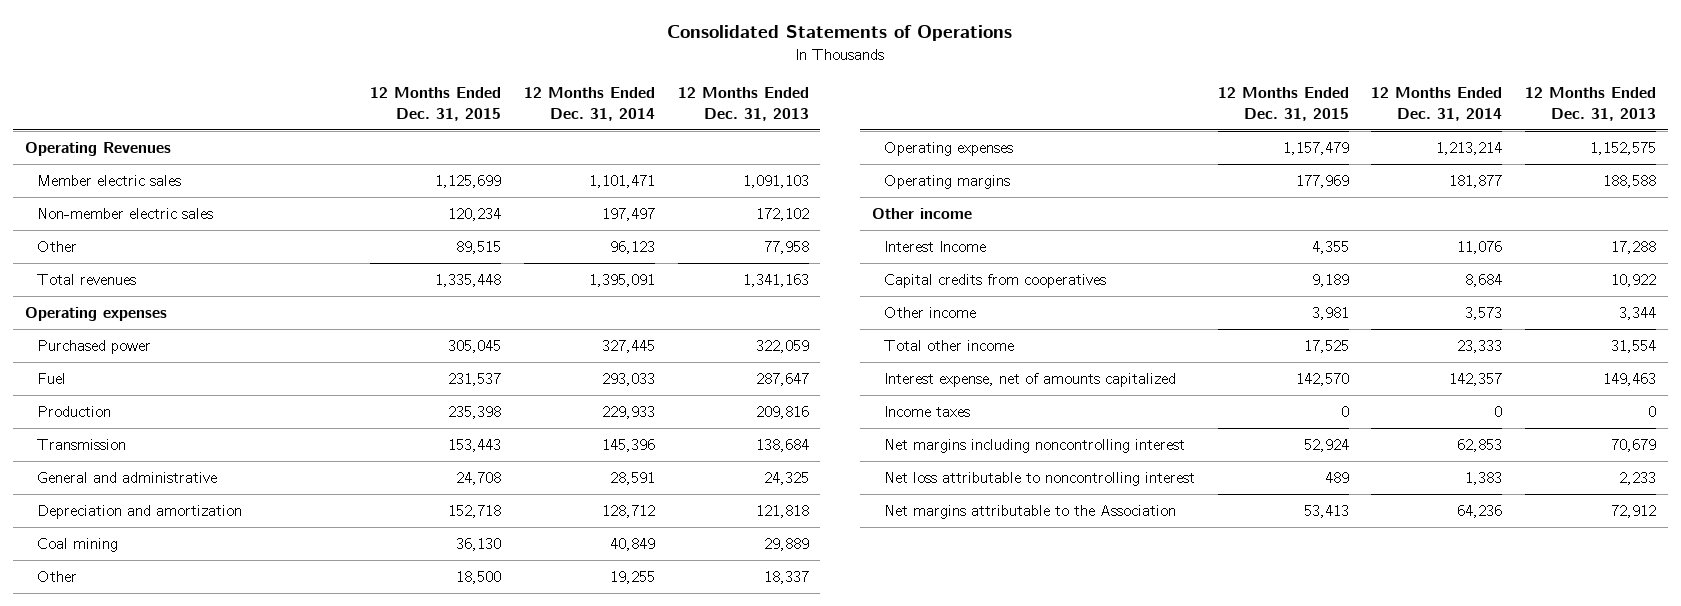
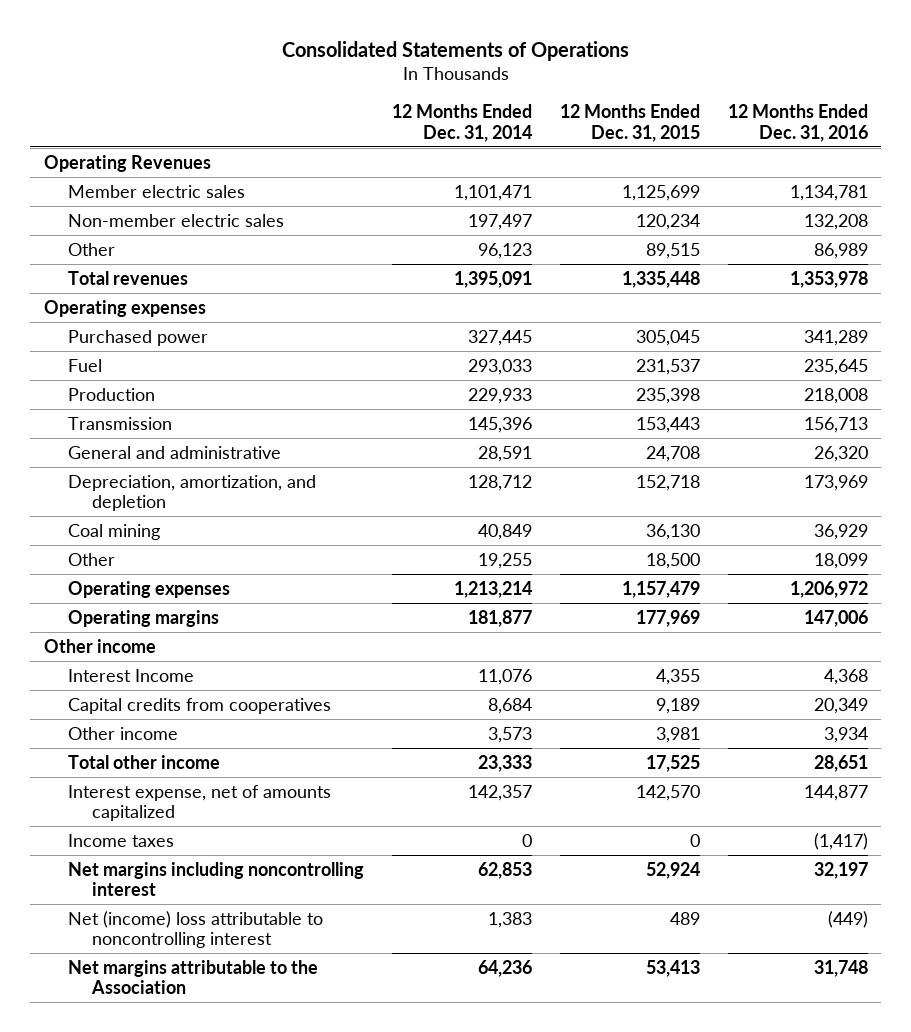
- | 12 Months Ended Dec. 31, 2015 | 12 Months Ended Dec. 31, 2014 | 12 Months Ended Dec. 31, 2013
+ | 12 Months Ended Dec. 31, 2014 | 12 Months Ended Dec. 31, 2015 | 12 Months Ended Dec. 31, 2016
- Depreciation and amortization | 152,718 | 128,712 | 121,818
+ Depreciation, amortization, and depletion | 128,712 | 152,718 | 173,969
- Net loss attributable to noncontrolling interest | 489 | 1,383 | 2,233
+ Net (income) loss attributable to noncontrolling interest | 1,383 | 489 | (449)

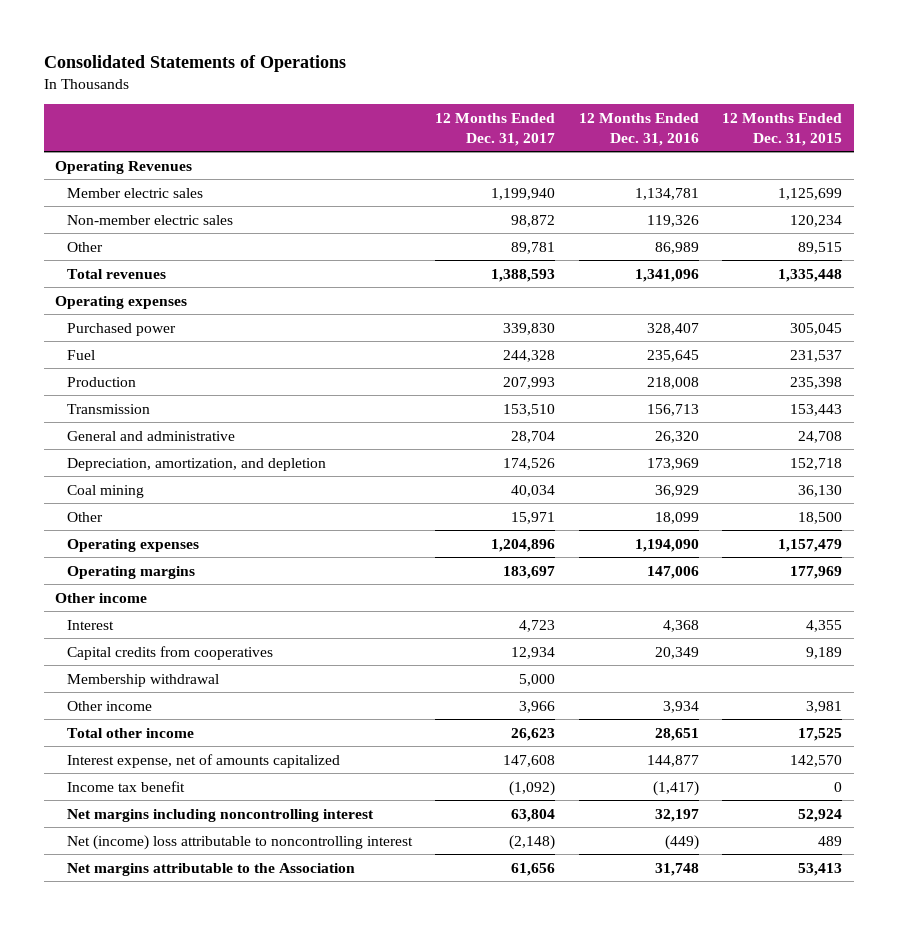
- | 12 Months Ended Dec. 31, 2014 | 12 Months Ended Dec. 31, 2015 | 12 Months Ended Dec. 31, 2016
+ | 12 Months Ended Dec. 31, 2017 | 12 Months Ended Dec. 31, 2016 | 12 Months Ended Dec. 31, 2015
- Non-member electric sales | 197,497 | 120,234 | 132,208
+ Non-member electric sales | 98,872 | 119,326 | 120,234
- Total revenues | 1,395,091 | 1,335,448 | 1,353,978
+ Total revenues | 1,388,593 | 1,341,096 | 1,335,448
- Purchased power | 327,445 | 305,045 | 341,289
+ Purchased power | 339,830 | 328,407 | 305,045
- Operating expenses | 1,213,214 | 1,157,479 | 1,206,972
+ Operating expenses | 1,204,896 | 1,194,090 | 1,157,479
- Interest Income | 11,076 | 4,355 | 4,368
+ Interest | 4,723 | 4,368 | 4,355
+ Membership withdrawal | 5,000 | |
- Income taxes | 0 | 0 | (1,417)
+ Income tax benefit | (1,092) | (1,417) | 0

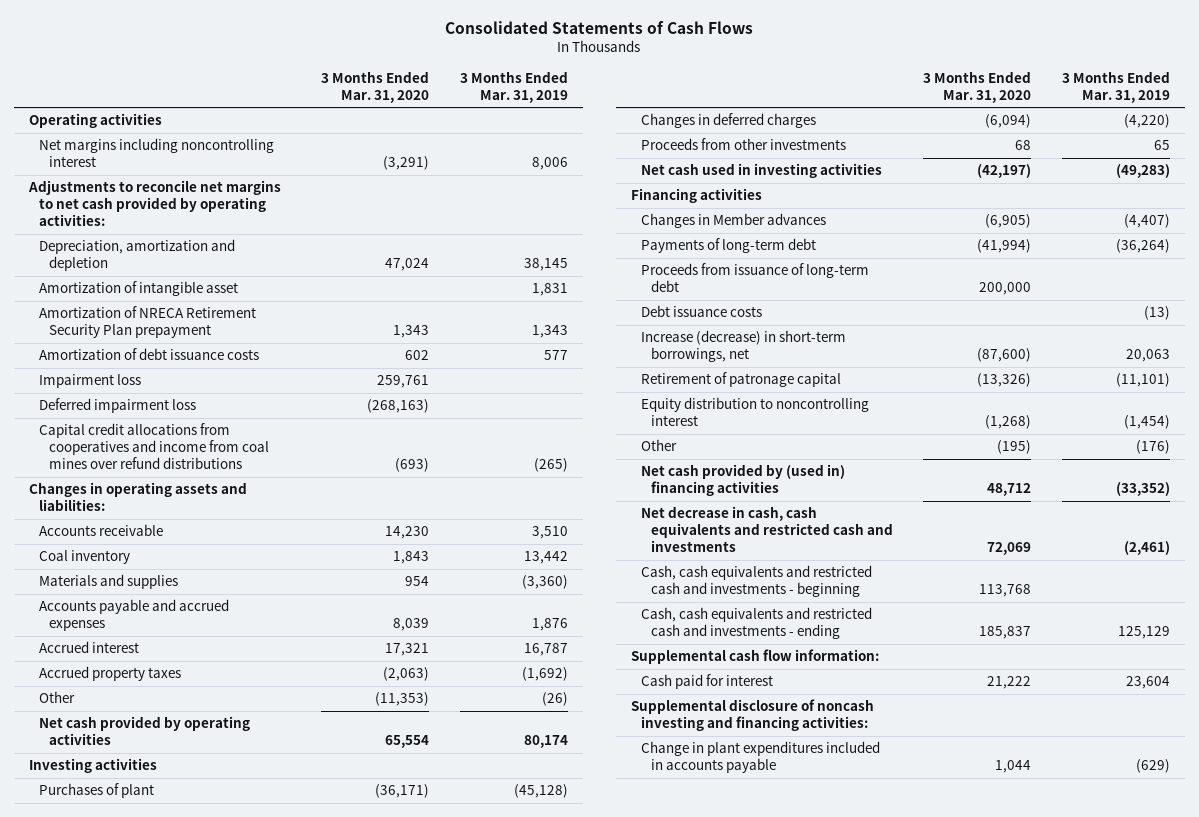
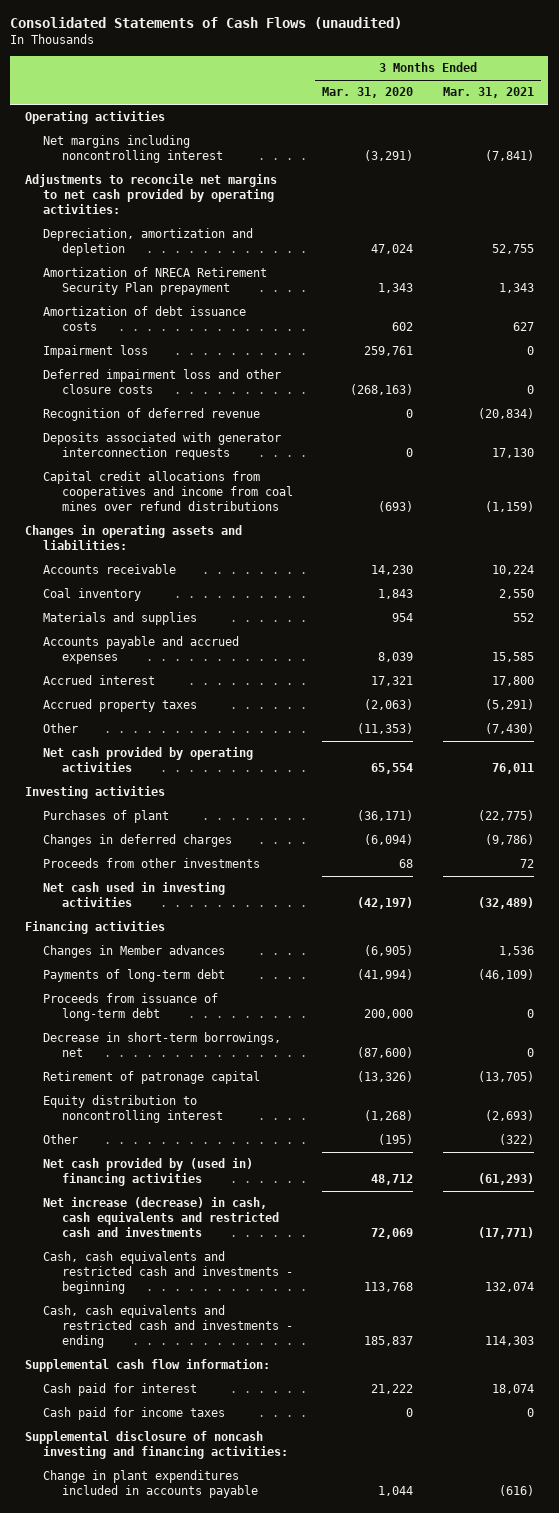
- Consolidated Statements of Cash Flows
+ Consolidated Statements of Cash Flows (unaudited)
- | 3 Months Ended Mar. 31, 2020 | 3 Months Ended Mar. 31, 2019
+ | 3 Months Ended Mar. 31, 2020 | 3 Months Ended Mar. 31, 2021
- Amortization of intangible asset | | 1,831
- Deferred impairment loss | (268,163) |
+ Deferred impairment loss and other closure costs | (268,163) | 0
+ Recognition of deferred revenue | 0 | (20,834)
+ Deposits associated with generator interconnection requests | 0 | 17,130
- Debt issuance costs | | (13)
- Increase (decrease) in short-term borrowings, net | (87,600) | 20,063
+ Decrease in short-term borrowings, net | (87,600) | 0
- Net decrease in cash, cash equivalents and restricted cash and investments | 72,069 | (2,461)
+ Net increase (decrease) in cash, cash equivalents and restricted cash and investments | 72,069 | (17,771)
+ Cash paid for income taxes | 0 | 0

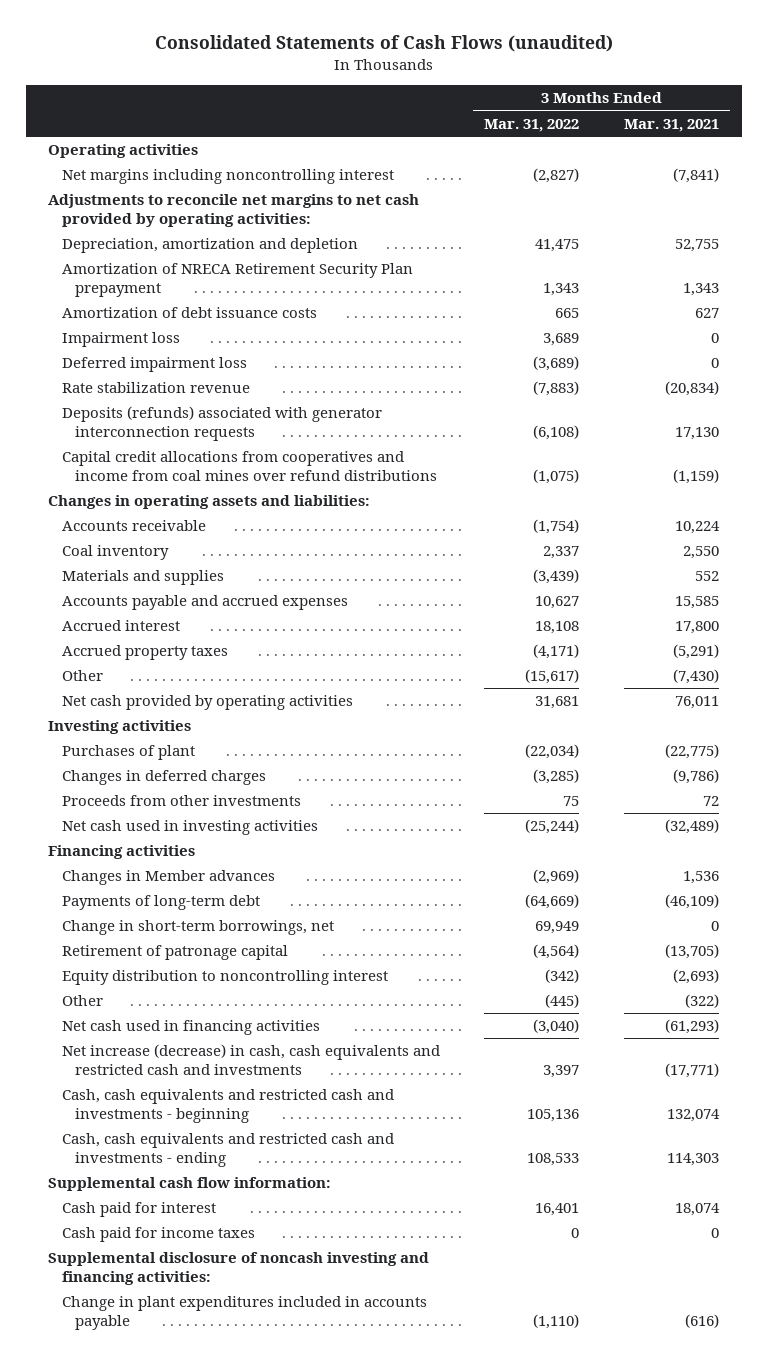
- | 3 Months Ended Mar. 31, 2020 | 3 Months Ended Mar. 31, 2021
+ | 3 Months Ended Mar. 31, 2022 | 3 Months Ended Mar. 31, 2021
- Deferred impairment loss and other closure costs | (268,163) | 0
- Recognition of deferred revenue | 0 | (20,834)
- Deposits associated with generator interconnection requests | 0 | 17,130
+ Deferred impairment loss | (3,689) | 0
+ Rate stabilization revenue | (7,883) | (20,834)
+ Deposits (refunds) associated with generator interconnection requests | (6,108) | 17,130
- Proceeds from issuance of long-term debt | 200,000 | 0
- Decrease in short-term borrowings, net | (87,600) | 0
+ Change in short-term borrowings, net | 69,949 | 0
- Net cash provided by (used in) financing activities | 48,712 | (61,293)
+ Net cash used in financing activities | (3,040) | (61,293)

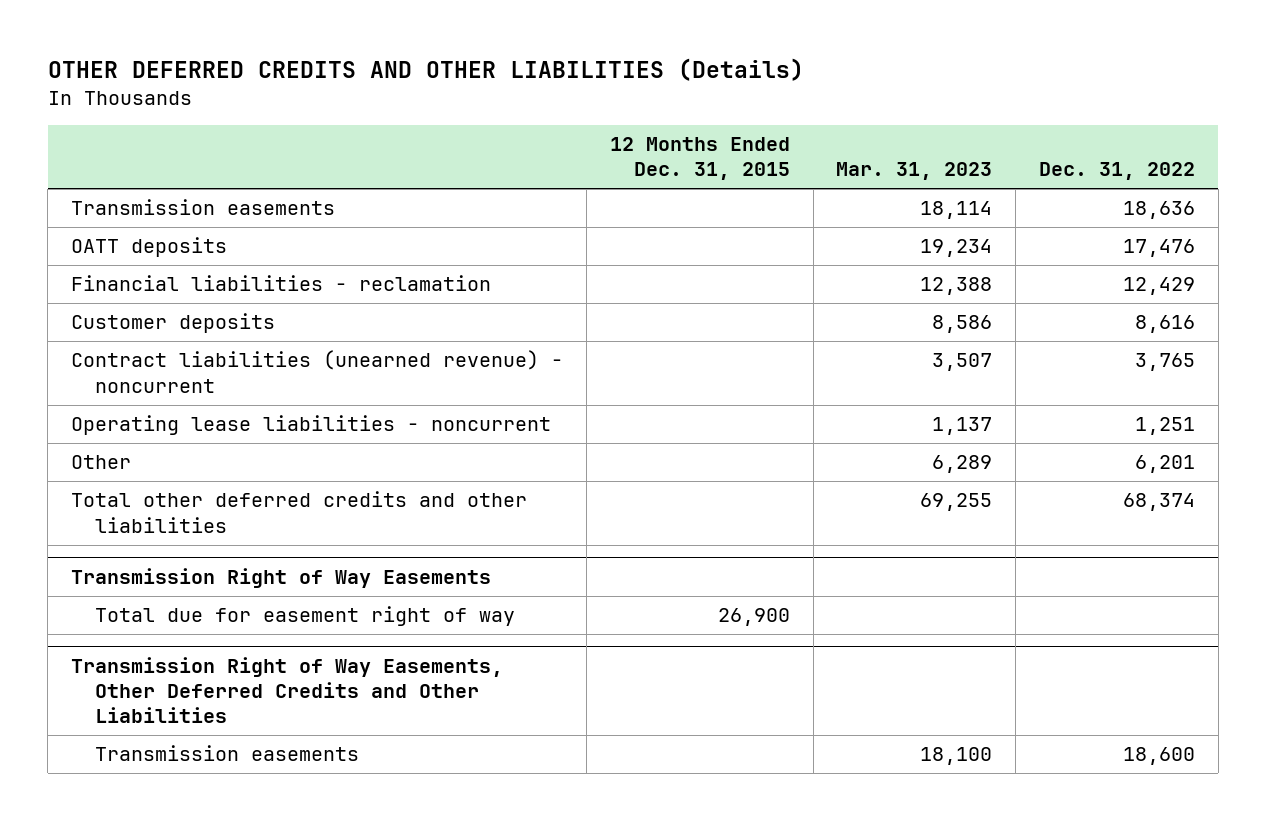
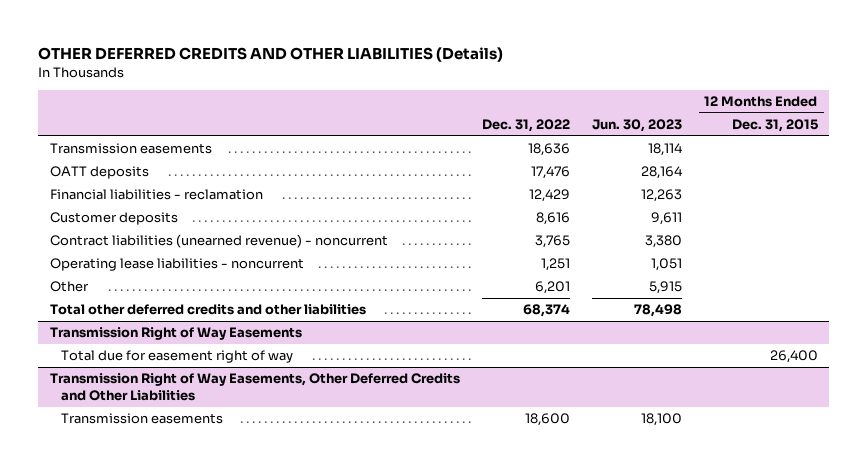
- | 12 Months Ended Dec. 31, 2015 | Mar. 31, 2023 | Dec. 31, 2022
+ | Dec. 31, 2022 | Jun. 30, 2023 | 12 Months Ended Dec. 31, 2015
@ Transmission Right of Way Easements
- Total due for easement right of way | 26,900 | |
+ Total due for easement right of way | | | 26,400

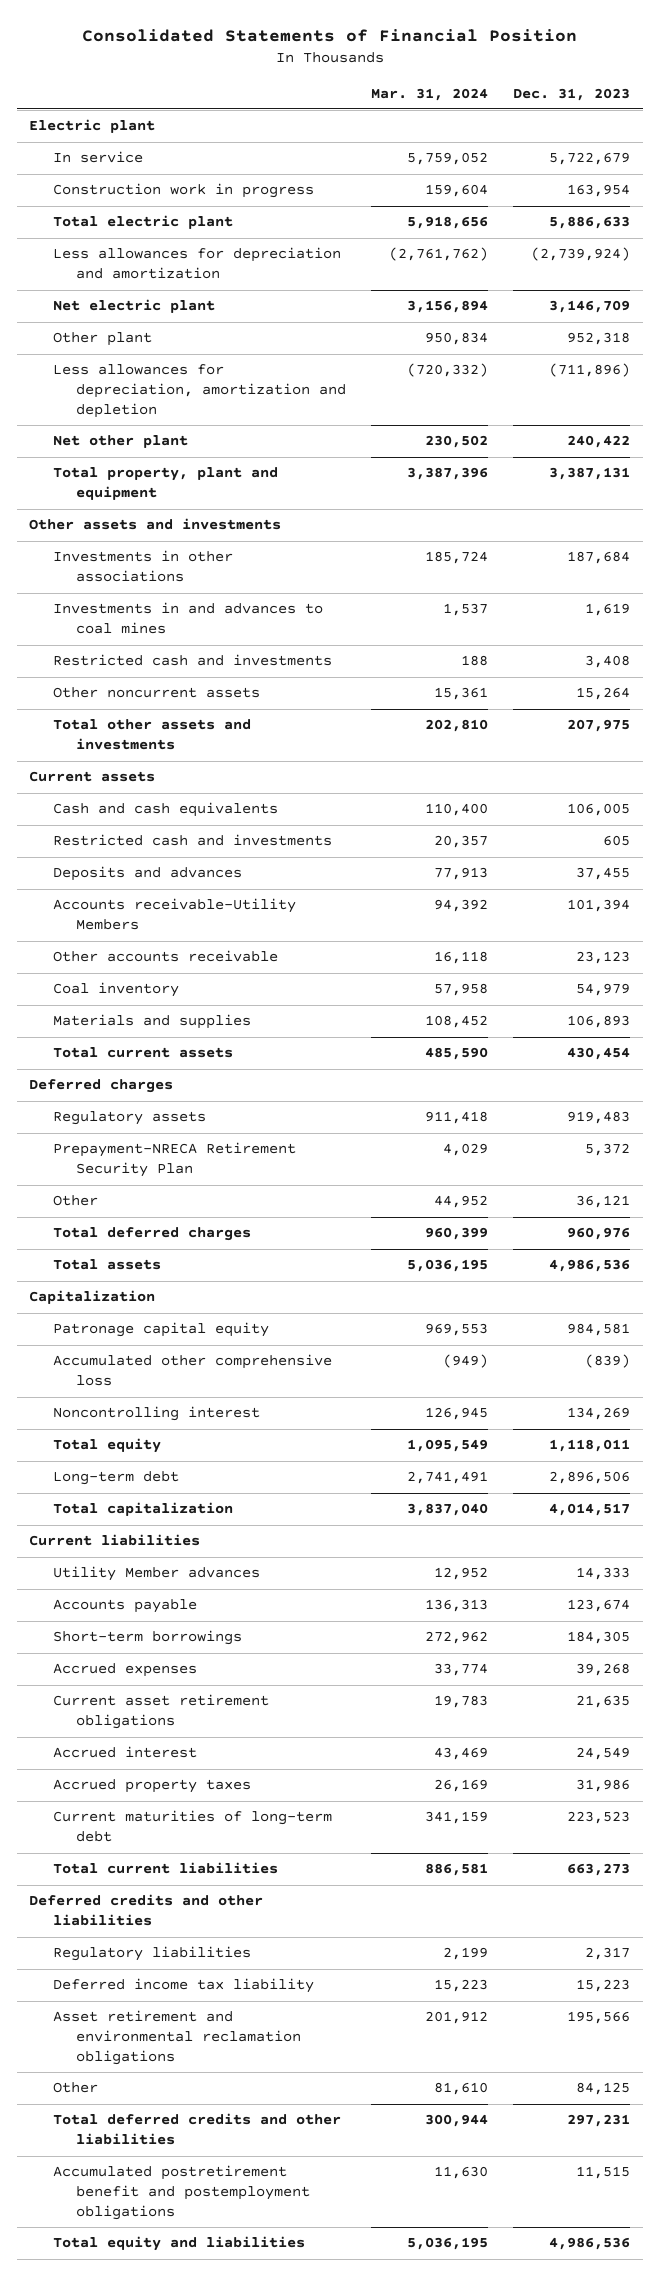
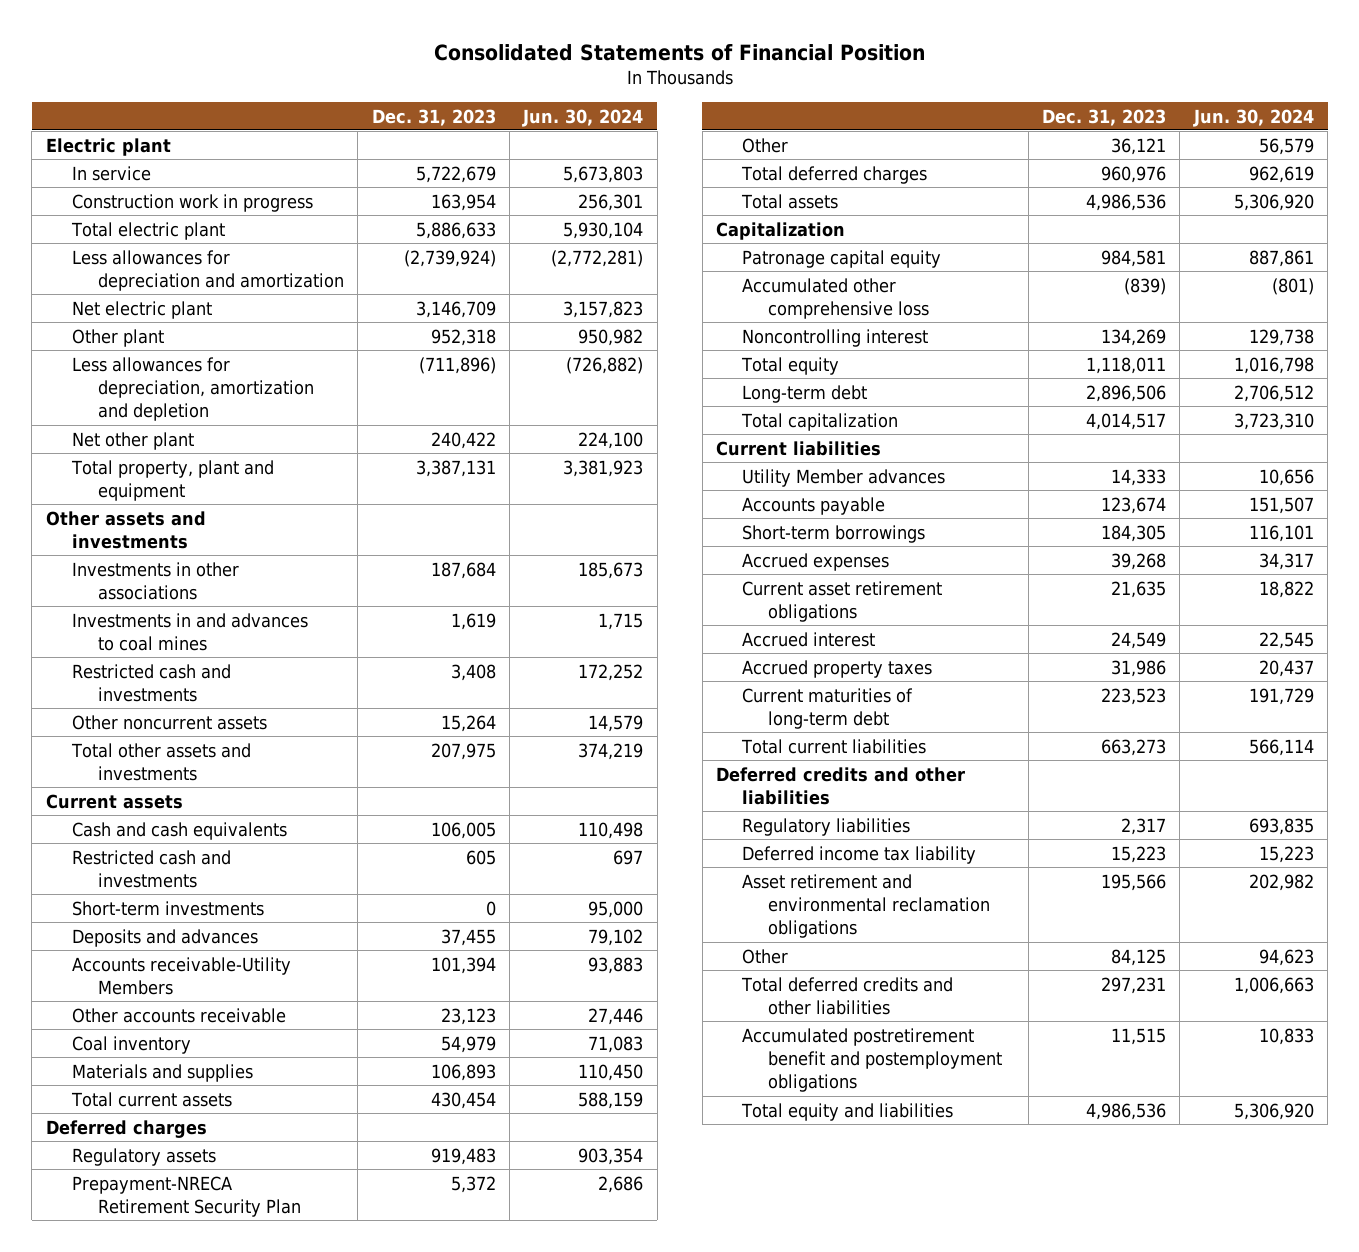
- | Mar. 31, 2024 | Dec. 31, 2023
+ | Dec. 31, 2023 | Jun. 30, 2024
+ Short-term investments | 0 | 95,000

